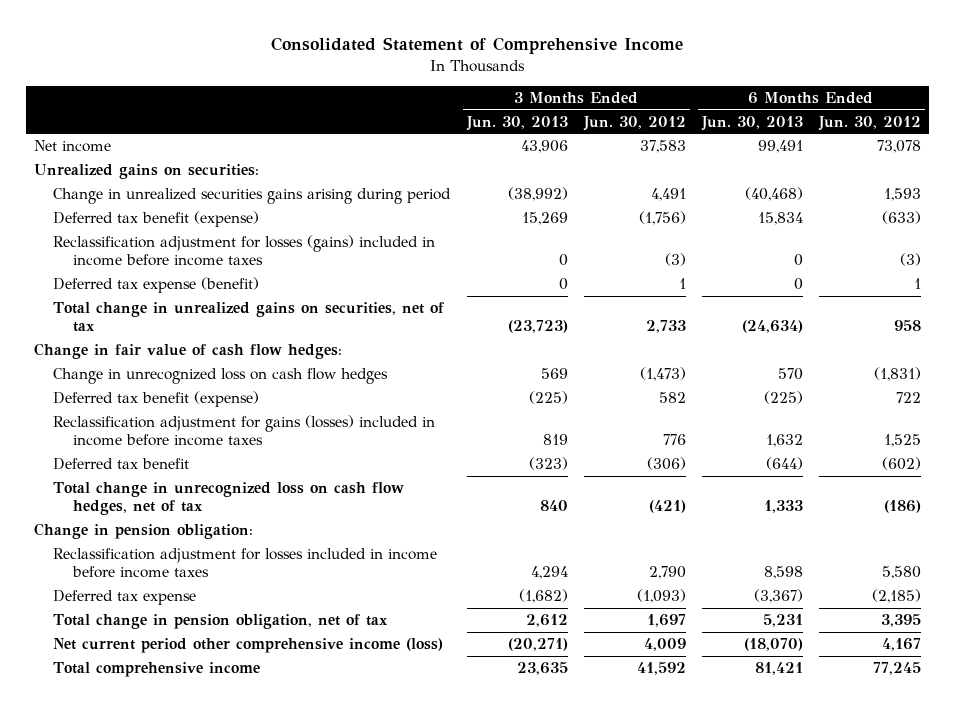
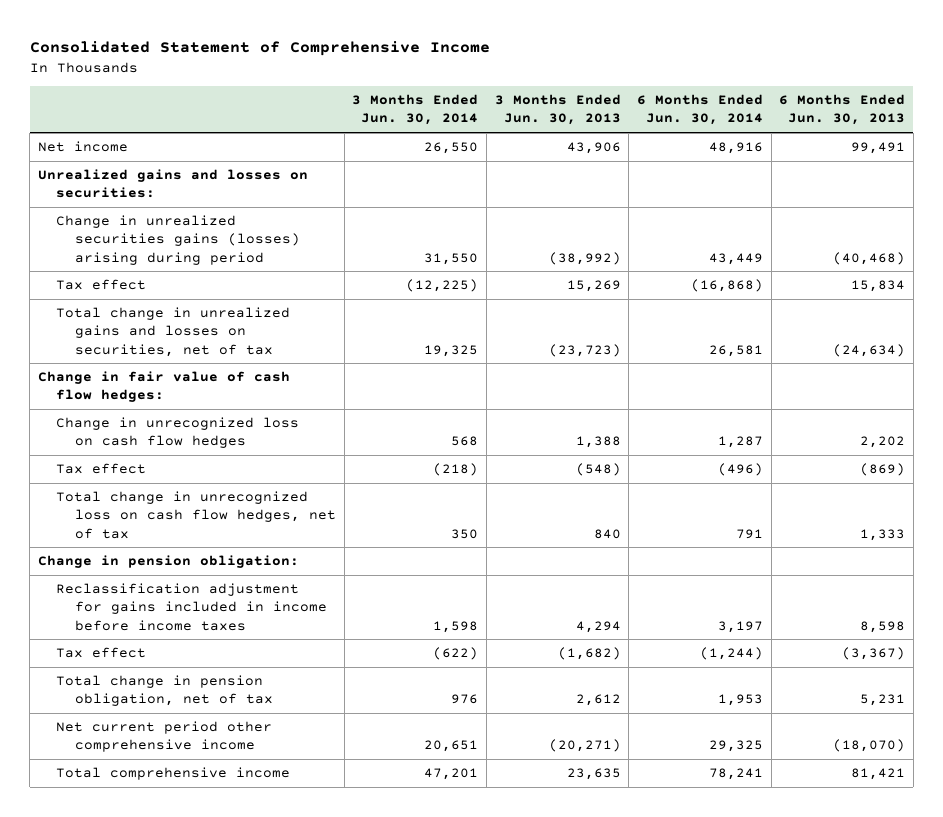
- | 3 Months Ended Jun. 30, 2013 | 3 Months Ended Jun. 30, 2012 | 6 Months Ended Jun. 30, 2013 | 6 Months Ended Jun. 30, 2012
+ | 3 Months Ended Jun. 30, 2014 | 3 Months Ended Jun. 30, 2013 | 6 Months Ended Jun. 30, 2014 | 6 Months Ended Jun. 30, 2013
- Unrealized gains on securities:
- Change in unrealized securities gains arising during period | (38,992) | 4,491 | (40,468) | 1,593
- Deferred tax benefit (expense) | 15,269 | (1,756) | 15,834 | (633)
- Reclassification adjustment for losses (gains) included in income before income taxes | 0 | (3) | 0 | (3)
- Deferred tax expense (benefit) | 0 | 1 | 0 | 1
- Total change in unrealized gains on securities, net of tax | (23,723) | 2,733 | (24,634) | 958
+ Unrealized gains and losses on securities:
+ Change in unrealized securities gains (losses) arising during period | 31,550 | (38,992) | 43,449 | (40,468)
+ Tax effect | (12,225) | 15,269 | (16,868) | 15,834
+ Total change in unrealized gains and losses on securities, net of tax | 19,325 | (23,723) | 26,581 | (24,634)
- Change in unrecognized loss on cash flow hedges | 569 | (1,473) | 570 | (1,831)
- Deferred tax benefit (expense) | (225) | 582 | (225) | 722
- Reclassification adjustment for gains (losses) included in income before income taxes | 819 | 776 | 1,632 | 1,525
- Deferred tax benefit | (323) | (306) | (644) | (602)
+ Change in unrecognized loss on cash flow hedges | 568 | 1,388 | 1,287 | 2,202
+ Tax effect | (218) | (548) | (496) | (869)
- Reclassification adjustment for losses included in income before income taxes | 4,294 | 2,790 | 8,598 | 5,580
- Deferred tax expense | (1,682) | (1,093) | (3,367) | (2,185)
+ Reclassification adjustment for gains included in income before income taxes | 1,598 | 4,294 | 3,197 | 8,598
+ Tax effect | (622) | (1,682) | (1,244) | (3,367)
- Net current period other comprehensive income (loss) | (20,271) | 4,009 | (18,070) | 4,167
+ Net current period other comprehensive income | 20,651 | (20,271) | 29,325 | (18,070)

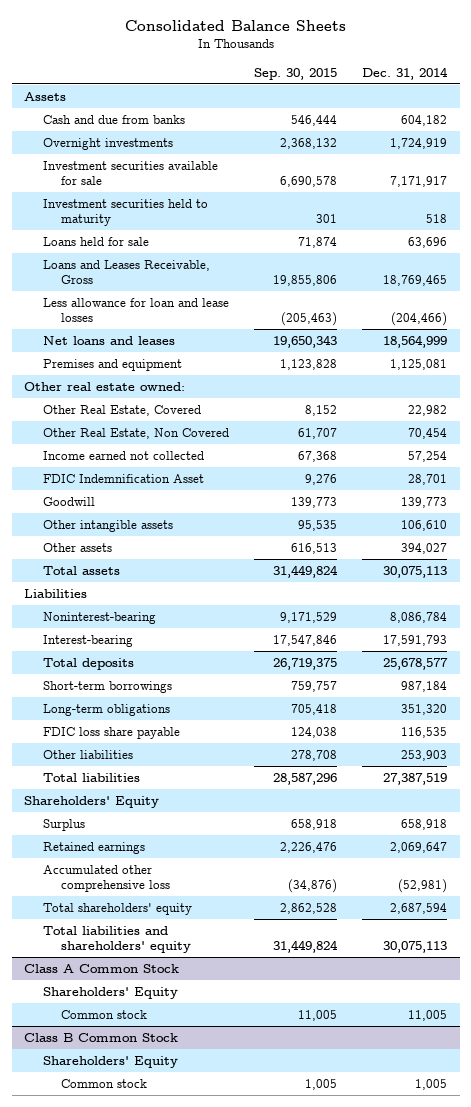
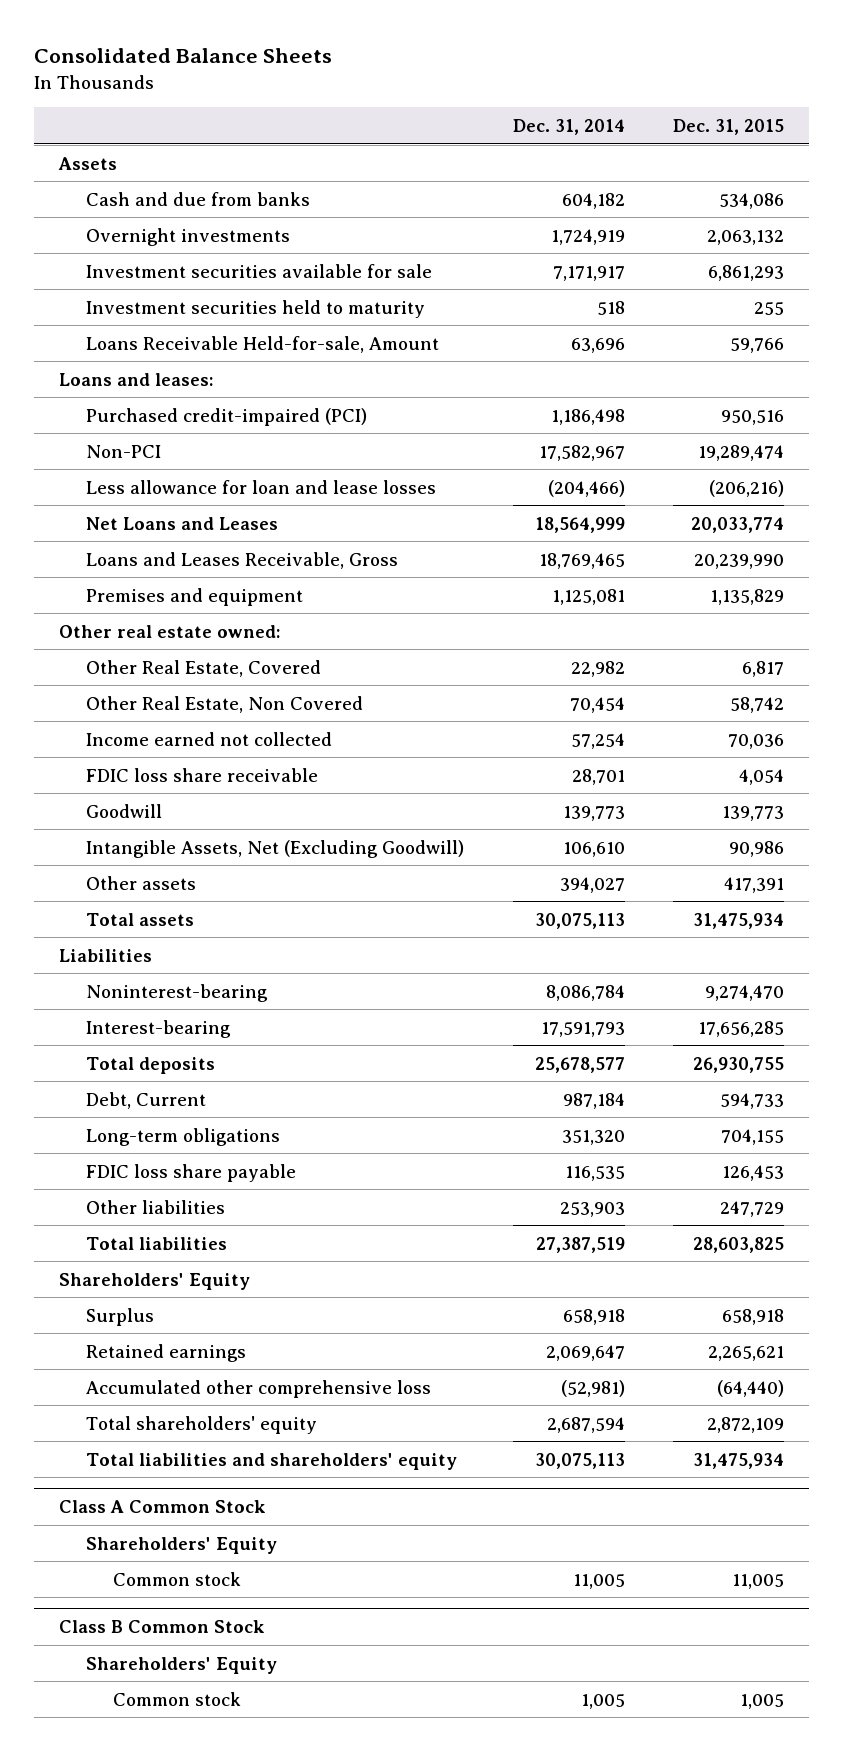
- | Sep. 30, 2015 | Dec. 31, 2014
+ | Dec. 31, 2014 | Dec. 31, 2015
- Loans held for sale | 71,874 | 63,696
+ Loans Receivable Held-for-sale, Amount | 63,696 | 59,766
+ Loans and leases:
+ Purchased credit-impaired (PCI) | 1,186,498 | 950,516
+ Non-PCI | 17,582,967 | 19,289,474
- Net loans and leases | 19,650,343 | 18,564,999
+ Net Loans and Leases | 18,564,999 | 20,033,774
moved down: Loans and Leases Receivable, Gross | 18,769,465 | 20,239,990
- FDIC Indemnification Asset | 9,276 | 28,701
+ FDIC loss share receivable | 28,701 | 4,054
- Other intangible assets | 95,535 | 106,610
+ Intangible Assets, Net (Excluding Goodwill) | 106,610 | 90,986
- Short-term borrowings | 759,757 | 987,184
+ Debt, Current | 987,184 | 594,733

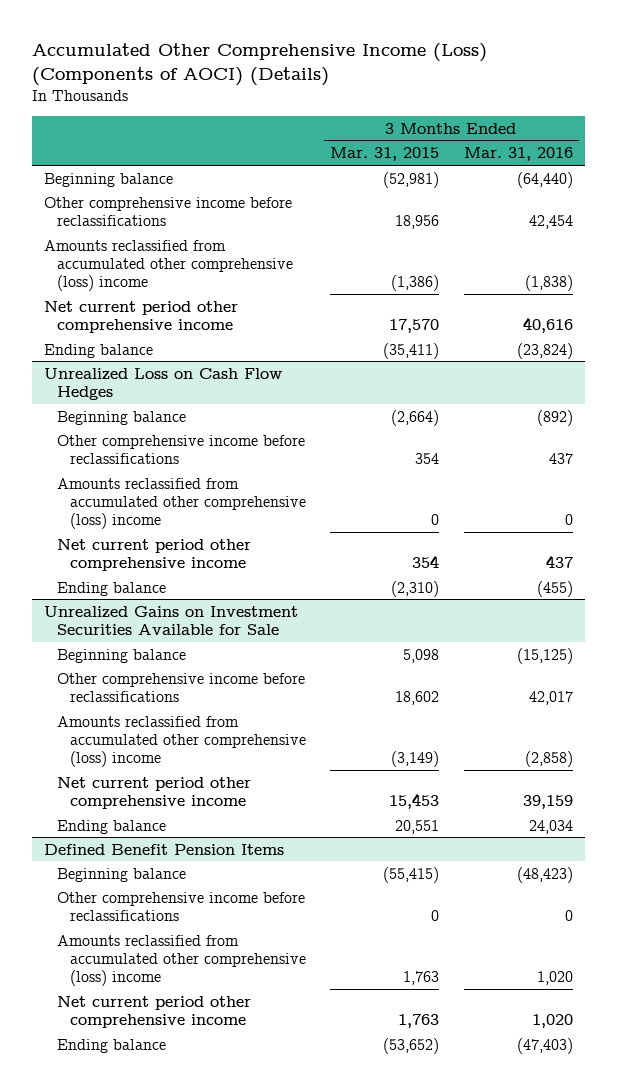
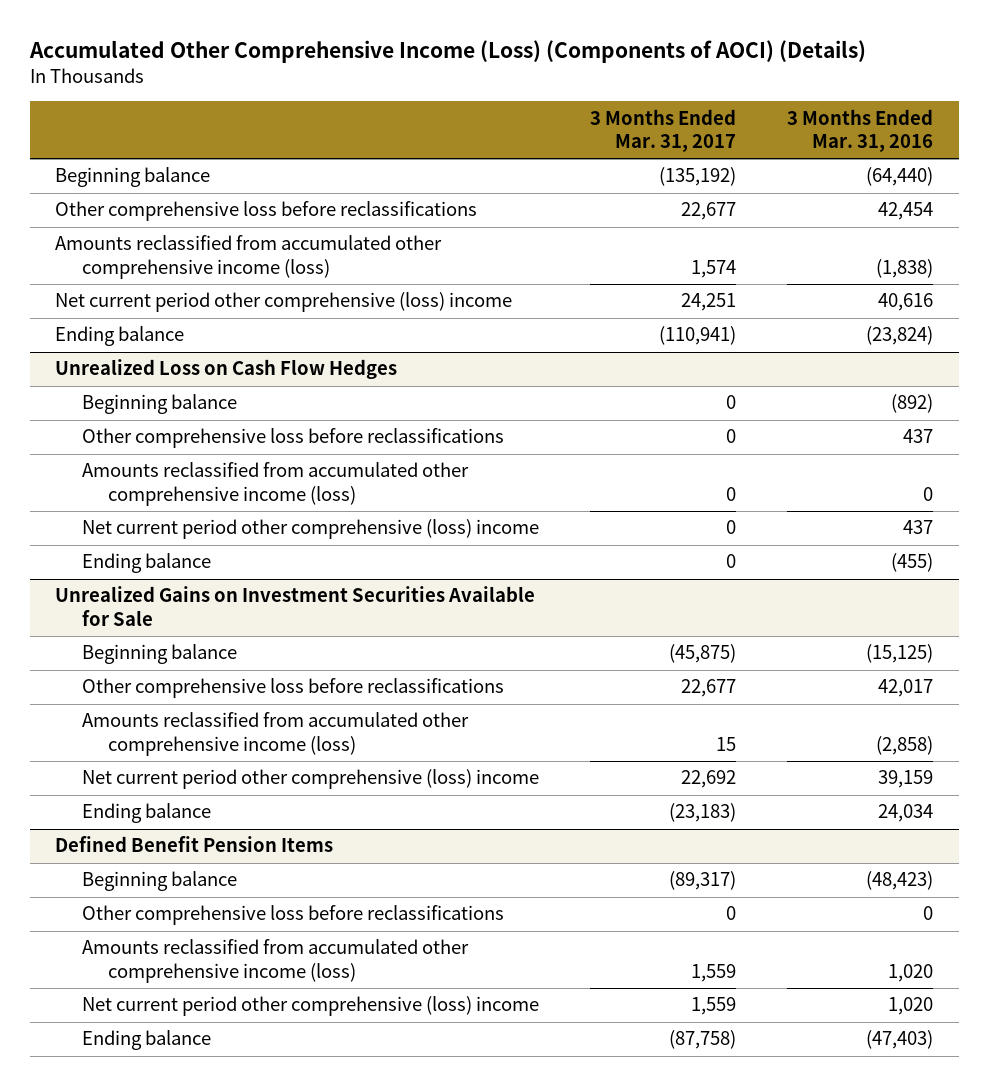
- | 3 Months Ended Mar. 31, 2015 | 3 Months Ended Mar. 31, 2016
+ | 3 Months Ended Mar. 31, 2017 | 3 Months Ended Mar. 31, 2016
- Other comprehensive income before reclassifications | 18,956 | 42,454
- Amounts reclassified from accumulated other comprehensive (loss) income | (1,386) | (1,838)
- Net current period other comprehensive income | 17,570 | 40,616
+ Other comprehensive loss before reclassifications | 22,677 | 42,454
+ Amounts reclassified from accumulated other comprehensive income (loss) | 1,574 | (1,838)
+ Net current period other comprehensive (loss) income | 24,251 | 40,616
@ Unrealized Loss on Cash Flow Hedges
- Other comprehensive income before reclassifications | 354 | 437
- Amounts reclassified from accumulated other comprehensive (loss) income | 0 | 0
- Net current period other comprehensive income | 354 | 437
+ Other comprehensive loss before reclassifications | 0 | 437
+ Amounts reclassified from accumulated other comprehensive income (loss) | 0 | 0
+ Net current period other comprehensive (loss) income | 0 | 437
@ Unrealized Gains on Investment Securities Available for Sale
- Other comprehensive income before reclassifications | 18,602 | 42,017
- Amounts reclassified from accumulated other comprehensive (loss) income | (3,149) | (2,858)
- Net current period other comprehensive income | 15,453 | 39,159
+ Other comprehensive loss before reclassifications | 22,677 | 42,017
+ Amounts reclassified from accumulated other comprehensive income (loss) | 15 | (2,858)
+ Net current period other comprehensive (loss) income | 22,692 | 39,159
@ Defined Benefit Pension Items
- Other comprehensive income before reclassifications | 0 | 0
- Amounts reclassified from accumulated other comprehensive (loss) income | 1,763 | 1,020
- Net current period other comprehensive income | 1,763 | 1,020
+ Other comprehensive loss before reclassifications | 0 | 0
+ Amounts reclassified from accumulated other comprehensive income (loss) | 1,559 | 1,020
+ Net current period other comprehensive (loss) income | 1,559 | 1,020

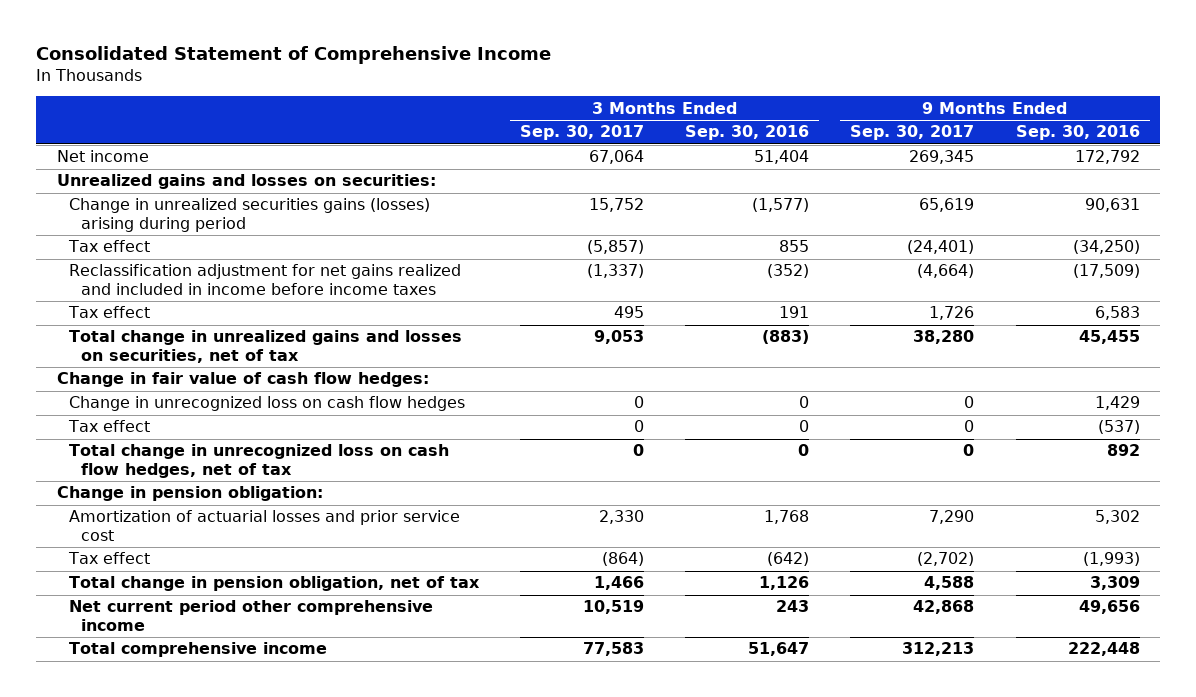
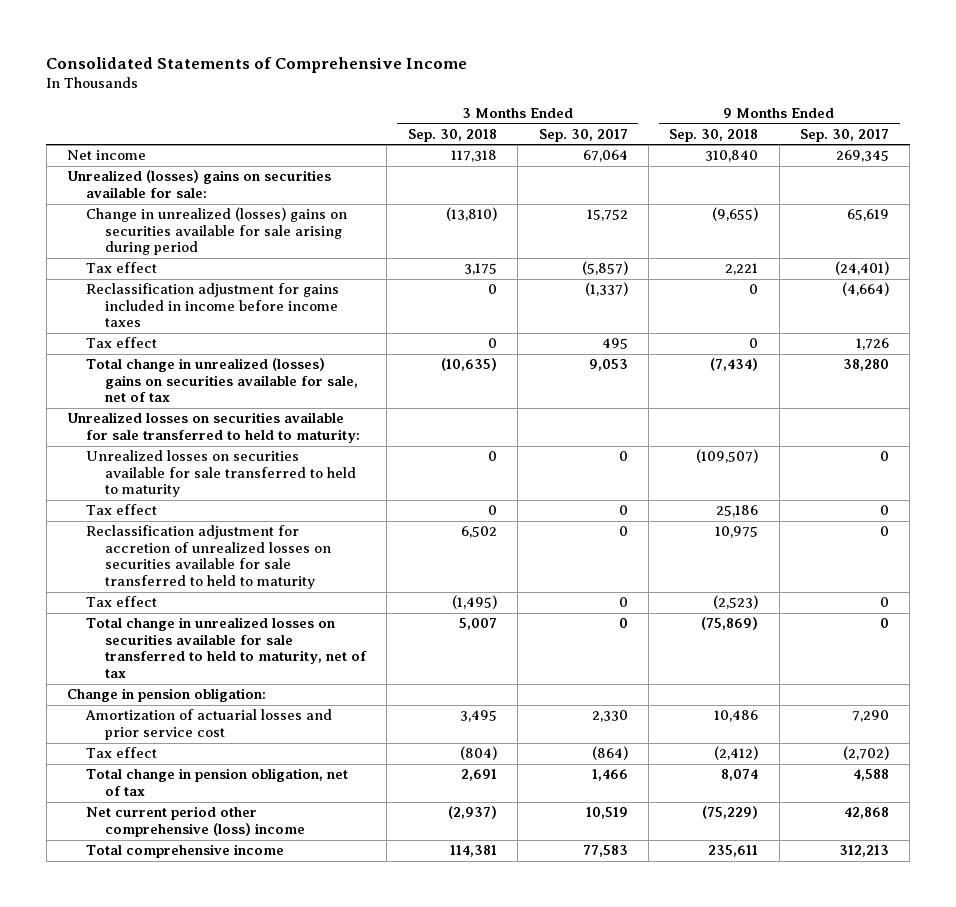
- Consolidated Statement of Comprehensive Income
+ Consolidated Statements of Comprehensive Income
- | 3 Months Ended Sep. 30, 2017 | 3 Months Ended Sep. 30, 2016 | 9 Months Ended Sep. 30, 2017 | 9 Months Ended Sep. 30, 2016
+ | 3 Months Ended Sep. 30, 2018 | 3 Months Ended Sep. 30, 2017 | 9 Months Ended Sep. 30, 2018 | 9 Months Ended Sep. 30, 2017
- Unrealized gains and losses on securities:
- Change in unrealized securities gains (losses) arising during period | 15,752 | (1,577) | 65,619 | 90,631
+ Unrealized (losses) gains on securities available for sale:
+ Change in unrealized (losses) gains on securities available for sale arising during period | (13,810) | 15,752 | (9,655) | 65,619
- Reclassification adjustment for net gains realized and included in income before income taxes | (1,337) | (352) | (4,664) | (17,509)
+ Reclassification adjustment for gains included in income before income taxes | 0 | (1,337) | 0 | (4,664)
- Total change in unrealized gains and losses on securities, net of tax | 9,053 | (883) | 38,280 | 45,455
- Change in fair value of cash flow hedges:
- Change in unrecognized loss on cash flow hedges | 0 | 0 | 0 | 1,429
+ Total change in unrealized (losses) gains on securities available for sale, net of tax | (10,635) | 9,053 | (7,434) | 38,280
+ Unrealized losses on securities available for sale transferred to held to maturity:
+ Unrealized losses on securities available for sale transferred to held to maturity | 0 | 0 | (109,507) | 0
- Total change in unrecognized loss on cash flow hedges, net of tax | 0 | 0 | 0 | 892
+ Reclassification adjustment for accretion of unrealized losses on securities available for sale transferred to held to maturity | 6,502 | 0 | 10,975 | 0
+ Tax effect | (1,495) | 0 | (2,523) | 0
+ Total change in unrealized losses on securities available for sale transferred to held to maturity, net of tax | 5,007 | 0 | (75,869) | 0
- Net current period other comprehensive income | 10,519 | 243 | 42,868 | 49,656
+ Net current period other comprehensive (loss) income | (2,937) | 10,519 | (75,229) | 42,868

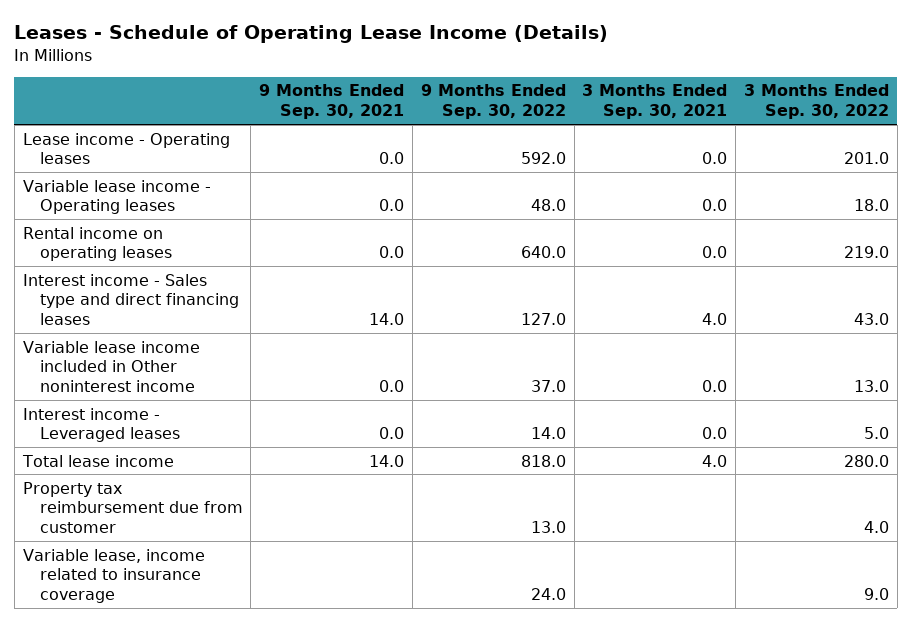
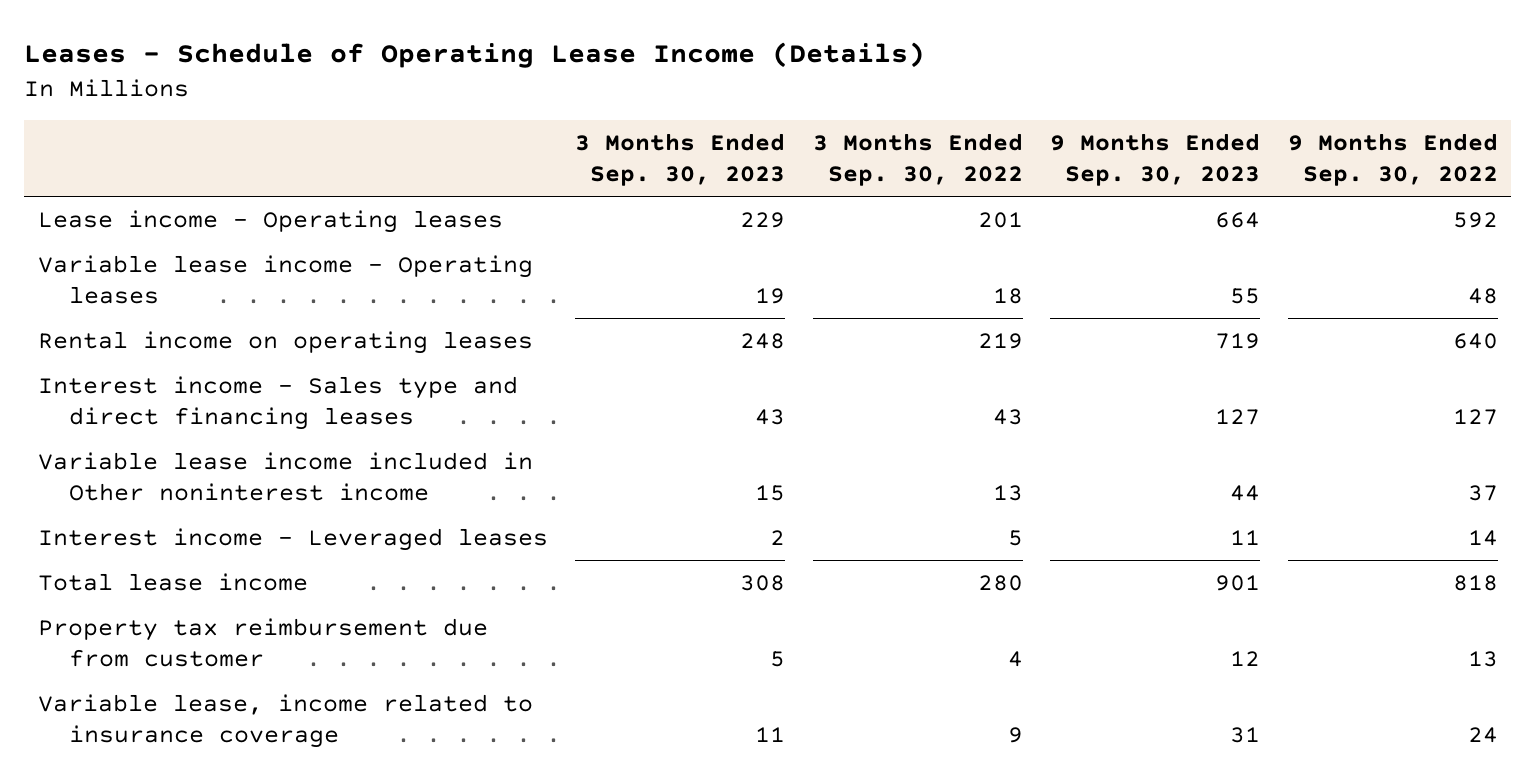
- | 9 Months Ended Sep. 30, 2021 | 9 Months Ended Sep. 30, 2022 | 3 Months Ended Sep. 30, 2021 | 3 Months Ended Sep. 30, 2022
+ | 3 Months Ended Sep. 30, 2023 | 3 Months Ended Sep. 30, 2022 | 9 Months Ended Sep. 30, 2023 | 9 Months Ended Sep. 30, 2022
- Lease income - Operating leases | 0.0 | 592.0 | 0.0 | 201.0
- Variable lease income - Operating leases | 0.0 | 48.0 | 0.0 | 18.0
- Rental income on operating leases | 0.0 | 640.0 | 0.0 | 219.0
- Interest income - Sales type and direct financing leases | 14.0 | 127.0 | 4.0 | 43.0
- Variable lease income included in Other noninterest income | 0.0 | 37.0 | 0.0 | 13.0
- Interest income - Leveraged leases | 0.0 | 14.0 | 0.0 | 5.0
- Total lease income | 14.0 | 818.0 | 4.0 | 280.0
- Property tax reimbursement due from customer | | 13.0 | | 4.0
- Variable lease, income related to insurance coverage | | 24.0 | | 9.0
+ Lease income - Operating leases | 229 | 201 | 664 | 592
+ Variable lease income - Operating leases | 19 | 18 | 55 | 48
+ Rental income on operating leases | 248 | 219 | 719 | 640
+ Interest income - Sales type and direct financing leases | 43 | 43 | 127 | 127
+ Variable lease income included in Other noninterest income | 15 | 13 | 44 | 37
+ Interest income - Leveraged leases | 2 | 5 | 11 | 14
+ Total lease income | 308 | 280 | 901 | 818
+ Property tax reimbursement due from customer | 5 | 4 | 12 | 13
+ Variable lease, income related to insurance coverage | 11 | 9 | 31 | 24

